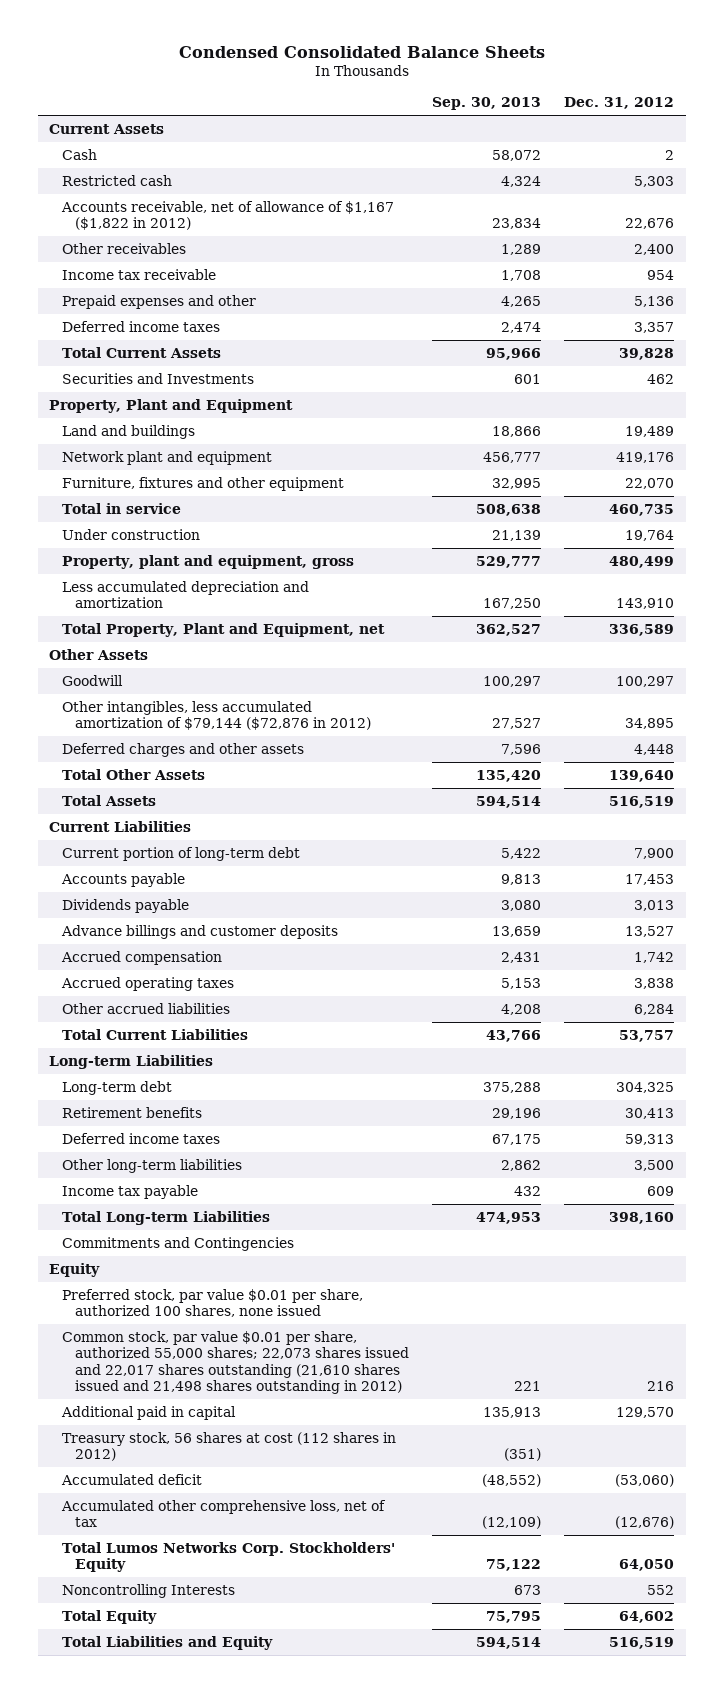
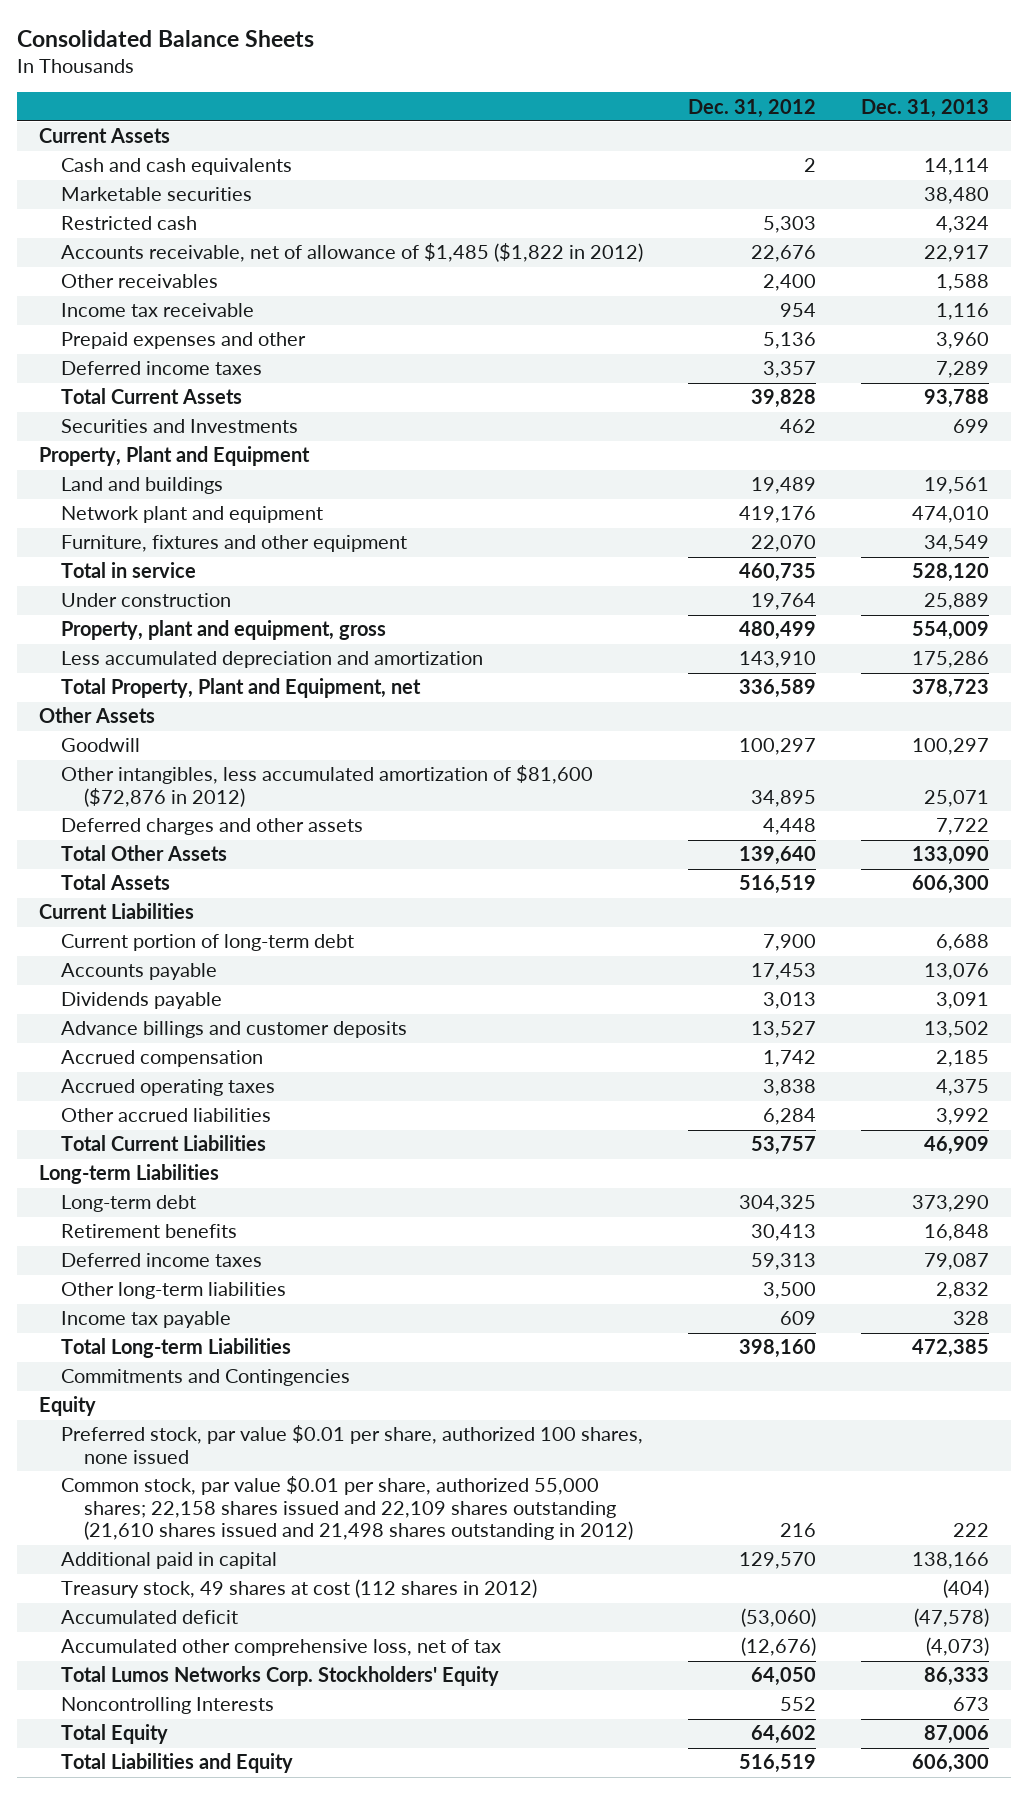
- Condensed Consolidated Balance Sheets
+ Consolidated Balance Sheets
- | Sep. 30, 2013 | Dec. 31, 2012
+ | Dec. 31, 2012 | Dec. 31, 2013
- Cash | 58,072 | 2
+ Cash and cash equivalents | 2 | 14,114
+ Marketable securities | | 38,480
- Accounts receivable, net of allowance of $1,167 ($1,822 in 2012) | 23,834 | 22,676
+ Accounts receivable, net of allowance of $1,485 ($1,822 in 2012) | 22,676 | 22,917
- Other intangibles, less accumulated amortization of $79,144 ($72,876 in 2012) | 27,527 | 34,895
+ Other intangibles, less accumulated amortization of $81,600 ($72,876 in 2012) | 34,895 | 25,071
- Common stock, par value $0.01 per share, authorized 55,000 shares; 22,073 shares issued and 22,017 shares outstanding (21,610 shares issued and 21,498 shares outstanding in 2012) | 221 | 216
+ Common stock, par value $0.01 per share, authorized 55,000 shares; 22,158 shares issued and 22,109 shares outstanding (21,610 shares issued and 21,498 shares outstanding in 2012) | 216 | 222
- Treasury stock, 56 shares at cost (112 shares in 2012) | (351) |
+ Treasury stock, 49 shares at cost (112 shares in 2012) | | (404)

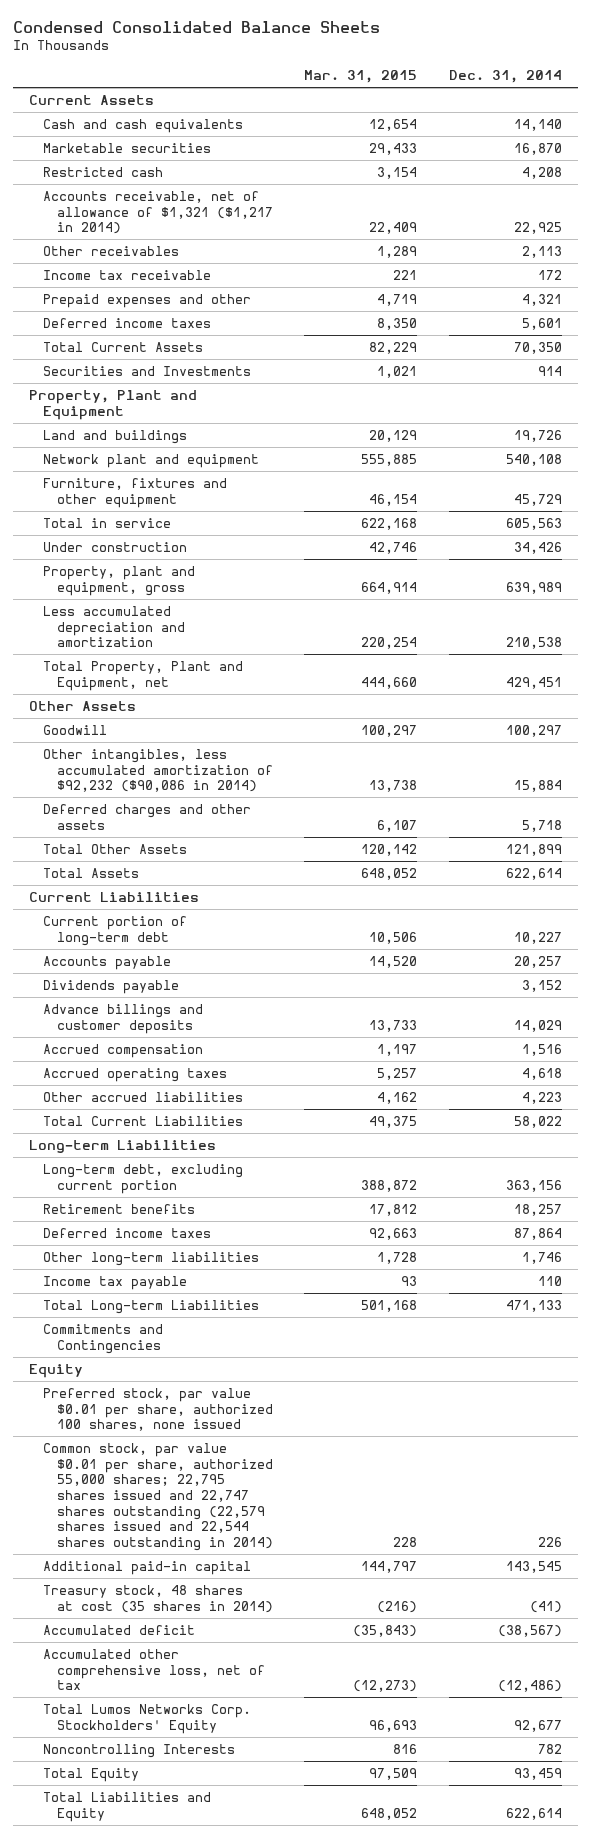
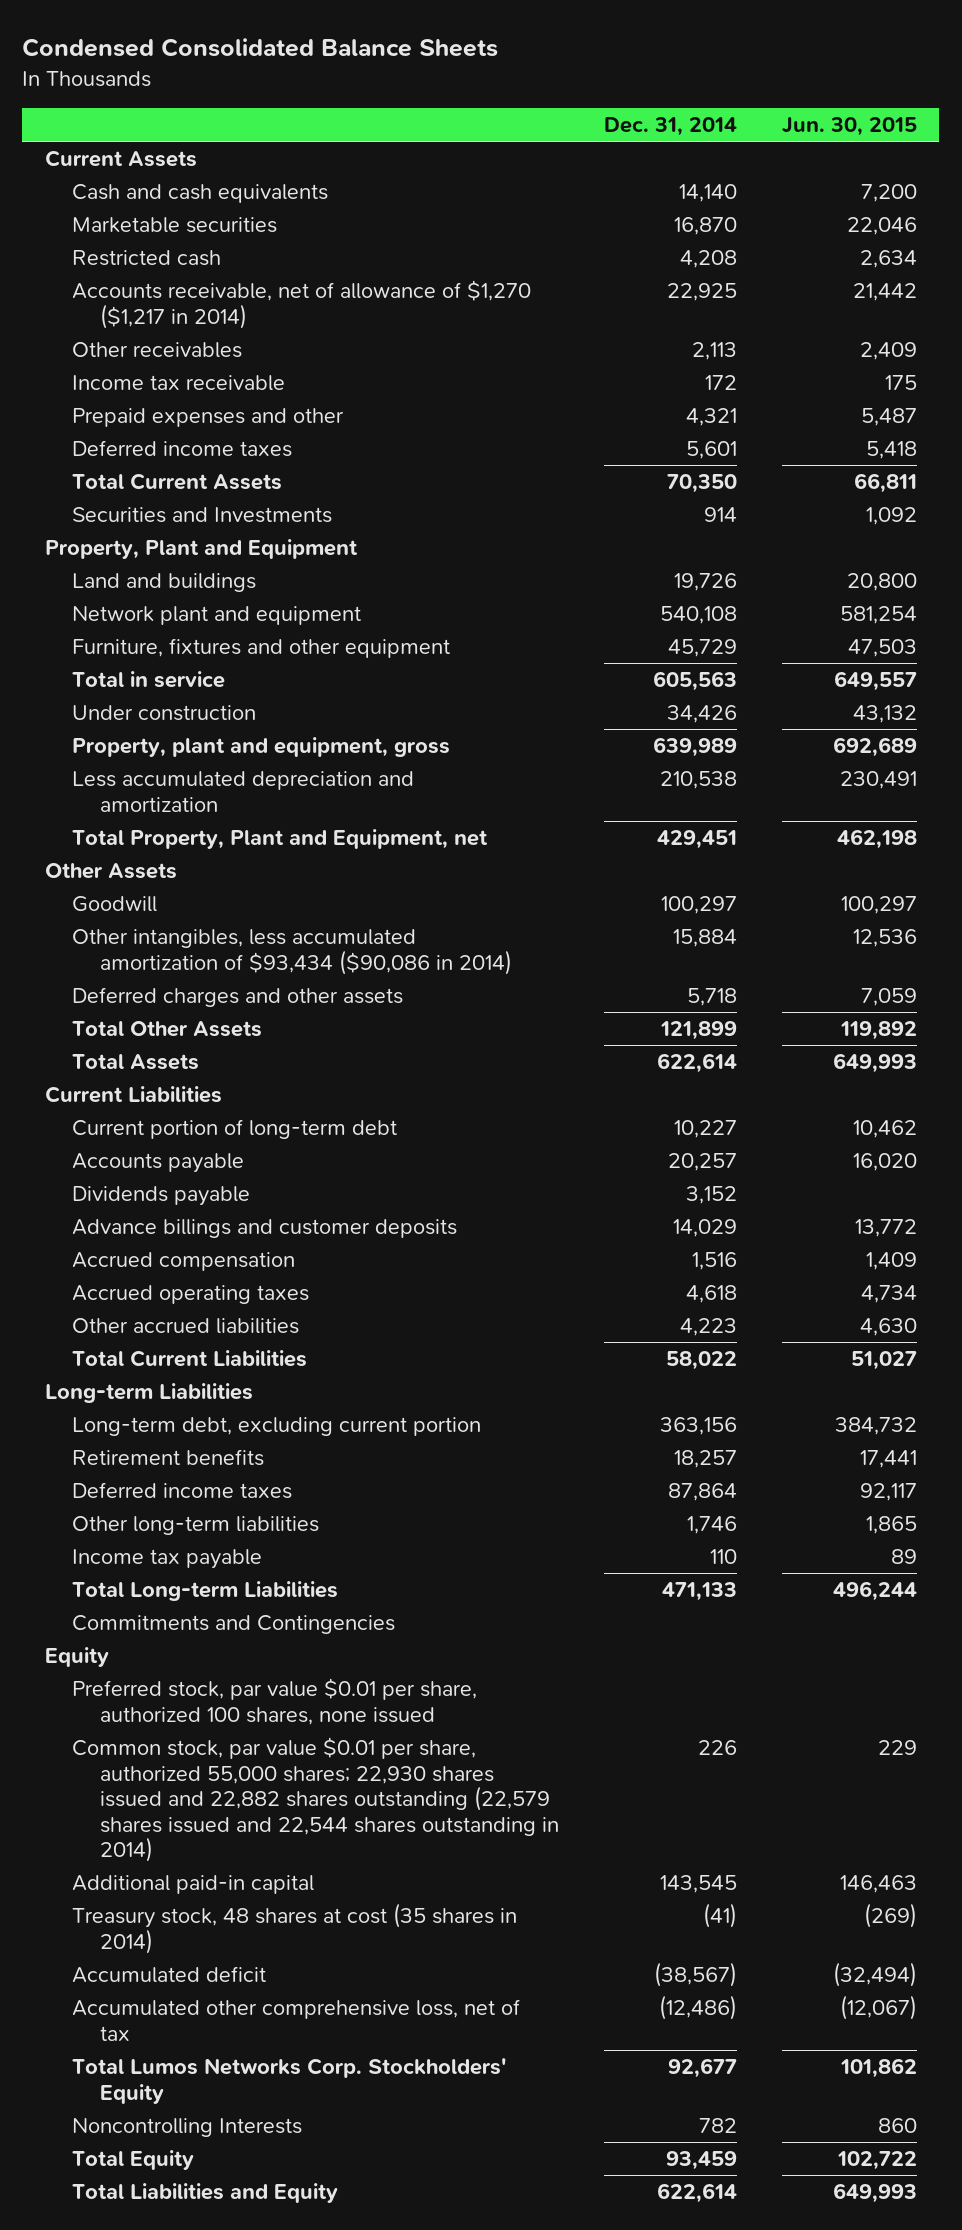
- | Mar. 31, 2015 | Dec. 31, 2014
+ | Dec. 31, 2014 | Jun. 30, 2015
- Accounts receivable, net of allowance of $1,321 ($1,217 in 2014) | 22,409 | 22,925
+ Accounts receivable, net of allowance of $1,270 ($1,217 in 2014) | 22,925 | 21,442
- Other intangibles, less accumulated amortization of $92,232 ($90,086 in 2014) | 13,738 | 15,884
+ Other intangibles, less accumulated amortization of $93,434 ($90,086 in 2014) | 15,884 | 12,536
- Common stock, par value $0.01 per share, authorized 55,000 shares; 22,795 shares issued and 22,747 shares outstanding (22,579 shares issued and 22,544 shares outstanding in 2014) | 228 | 226
+ Common stock, par value $0.01 per share, authorized 55,000 shares; 22,930 shares issued and 22,882 shares outstanding (22,579 shares issued and 22,544 shares outstanding in 2014) | 226 | 229

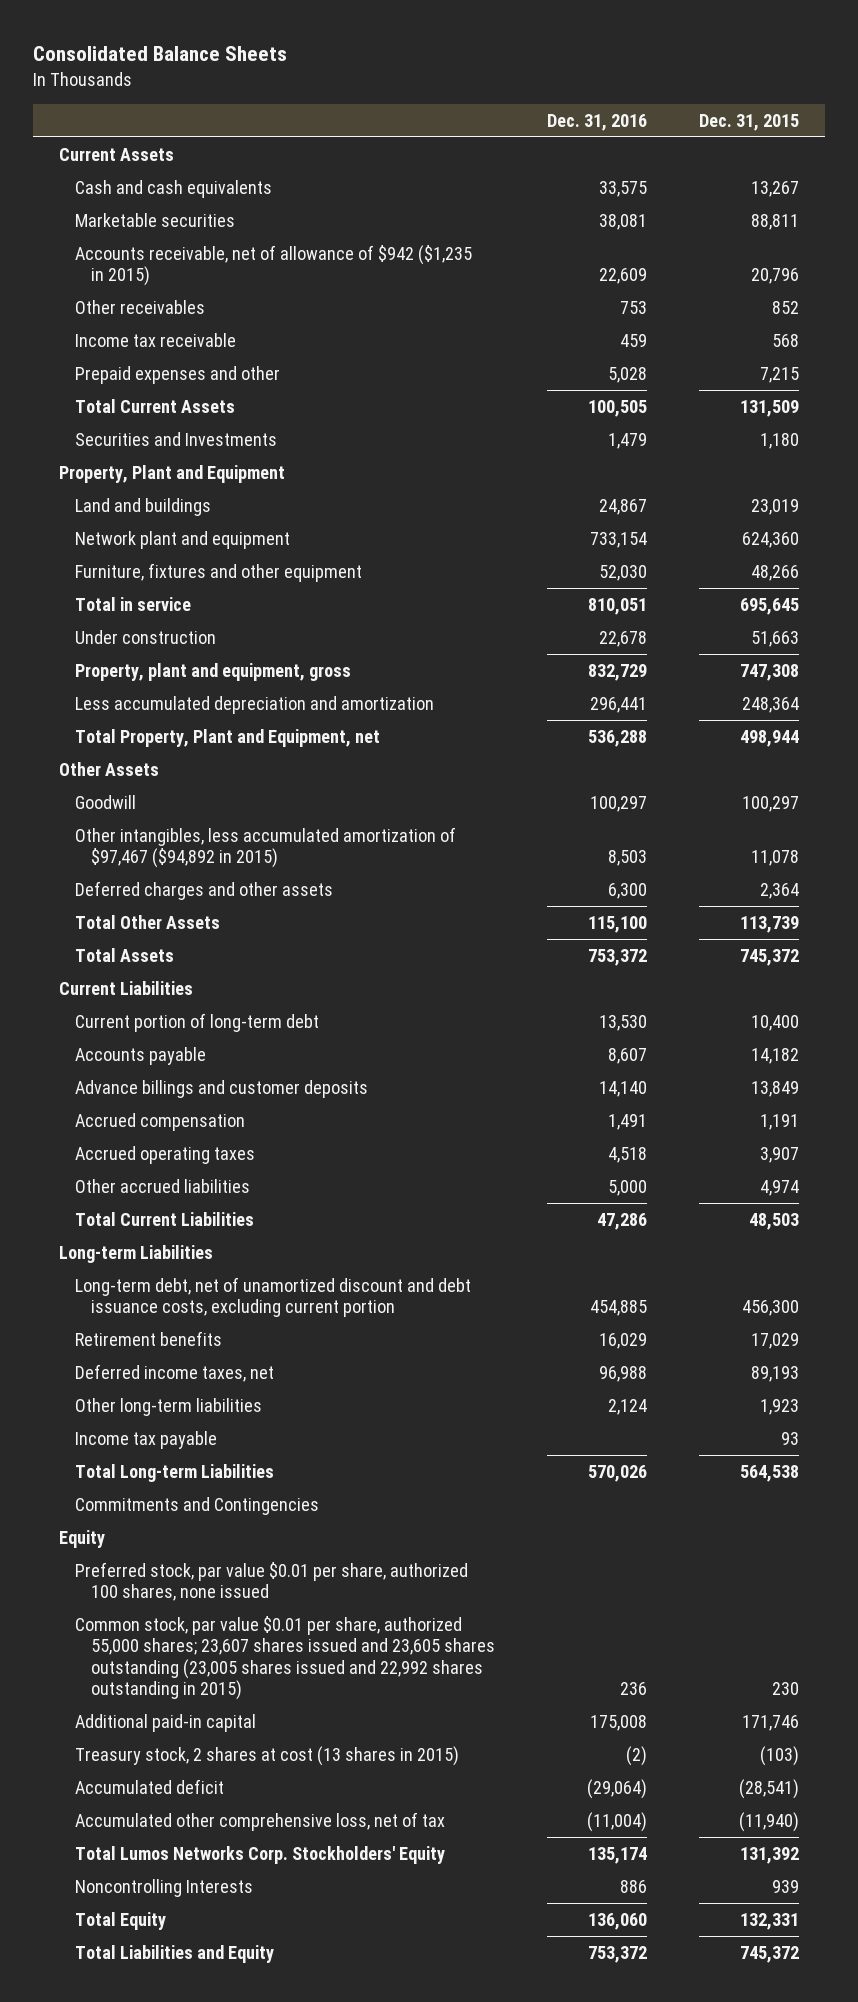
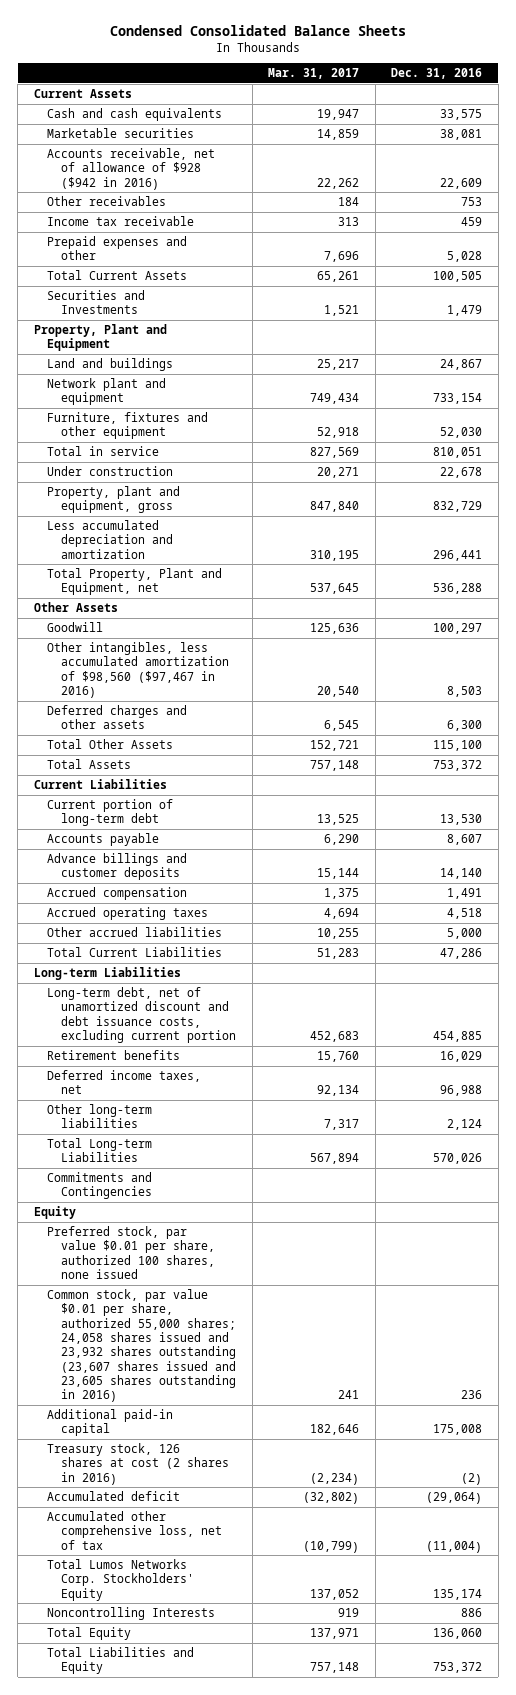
- Consolidated Balance Sheets
+ Condensed Consolidated Balance Sheets
- | Dec. 31, 2016 | Dec. 31, 2015
+ | Mar. 31, 2017 | Dec. 31, 2016
- Accounts receivable, net of allowance of $942 ($1,235 in 2015) | 22,609 | 20,796
+ Accounts receivable, net of allowance of $928 ($942 in 2016) | 22,262 | 22,609
- Other intangibles, less accumulated amortization of $97,467 ($94,892 in 2015) | 8,503 | 11,078
+ Other intangibles, less accumulated amortization of $98,560 ($97,467 in 2016) | 20,540 | 8,503
- Income tax payable | | 93
- Common stock, par value $0.01 per share, authorized 55,000 shares; 23,607 shares issued and 23,605 shares outstanding (23,005 shares issued and 22,992 shares outstanding in 2015) | 236 | 230
+ Common stock, par value $0.01 per share, authorized 55,000 shares; 24,058 shares issued and 23,932 shares outstanding (23,607 shares issued and 23,605 shares outstanding in 2016) | 241 | 236
- Treasury stock, 2 shares at cost (13 shares in 2015) | (2) | (103)
+ Treasury stock, 126 shares at cost (2 shares in 2016) | (2,234) | (2)

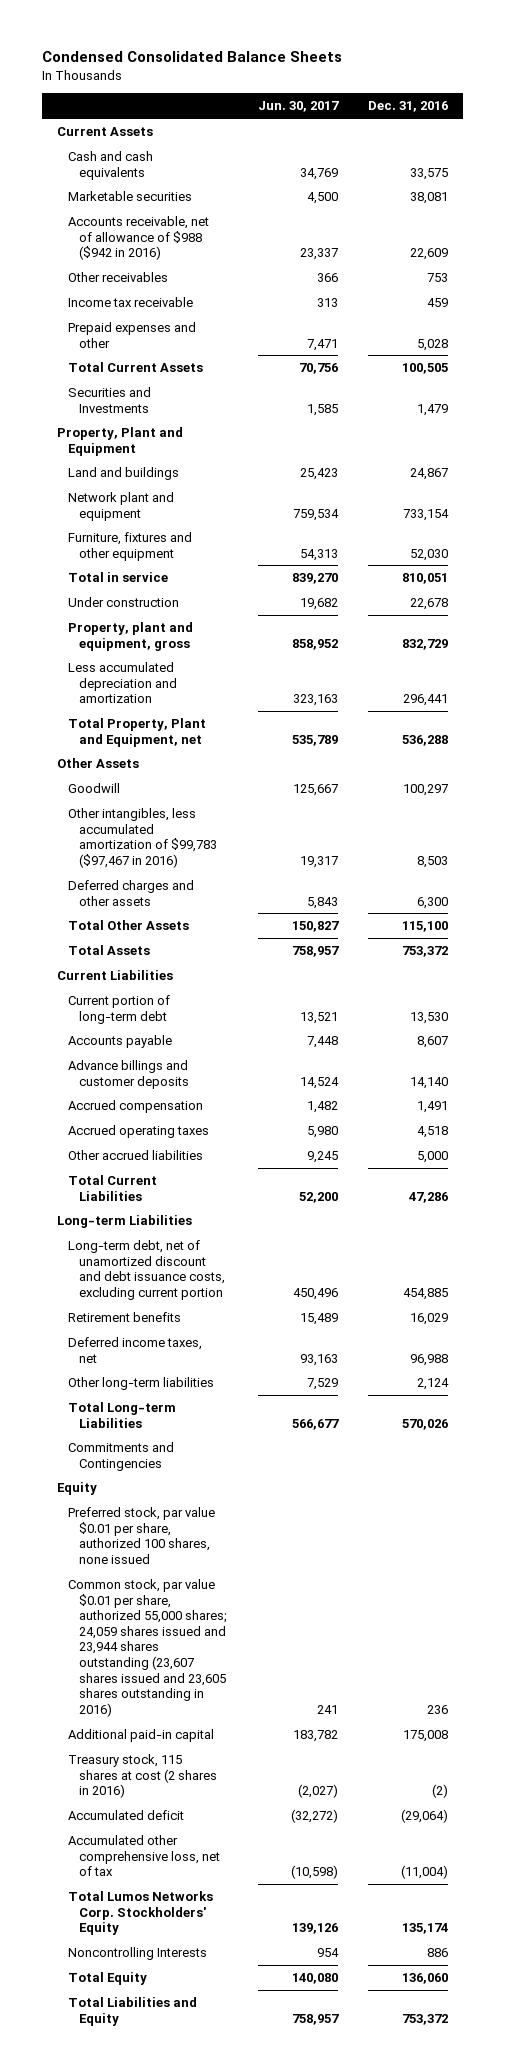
- | Mar. 31, 2017 | Dec. 31, 2016
+ | Jun. 30, 2017 | Dec. 31, 2016
- Accounts receivable, net of allowance of $928 ($942 in 2016) | 22,262 | 22,609
+ Accounts receivable, net of allowance of $988 ($942 in 2016) | 23,337 | 22,609
- Other intangibles, less accumulated amortization of $98,560 ($97,467 in 2016) | 20,540 | 8,503
+ Other intangibles, less accumulated amortization of $99,783 ($97,467 in 2016) | 19,317 | 8,503
- Common stock, par value $0.01 per share, authorized 55,000 shares; 24,058 shares issued and 23,932 shares outstanding (23,607 shares issued and 23,605 shares outstanding in 2016) | 241 | 236
+ Common stock, par value $0.01 per share, authorized 55,000 shares; 24,059 shares issued and 23,944 shares outstanding (23,607 shares issued and 23,605 shares outstanding in 2016) | 241 | 236
- Treasury stock, 126 shares at cost (2 shares in 2016) | (2,234) | (2)
+ Treasury stock, 115 shares at cost (2 shares in 2016) | (2,027) | (2)

